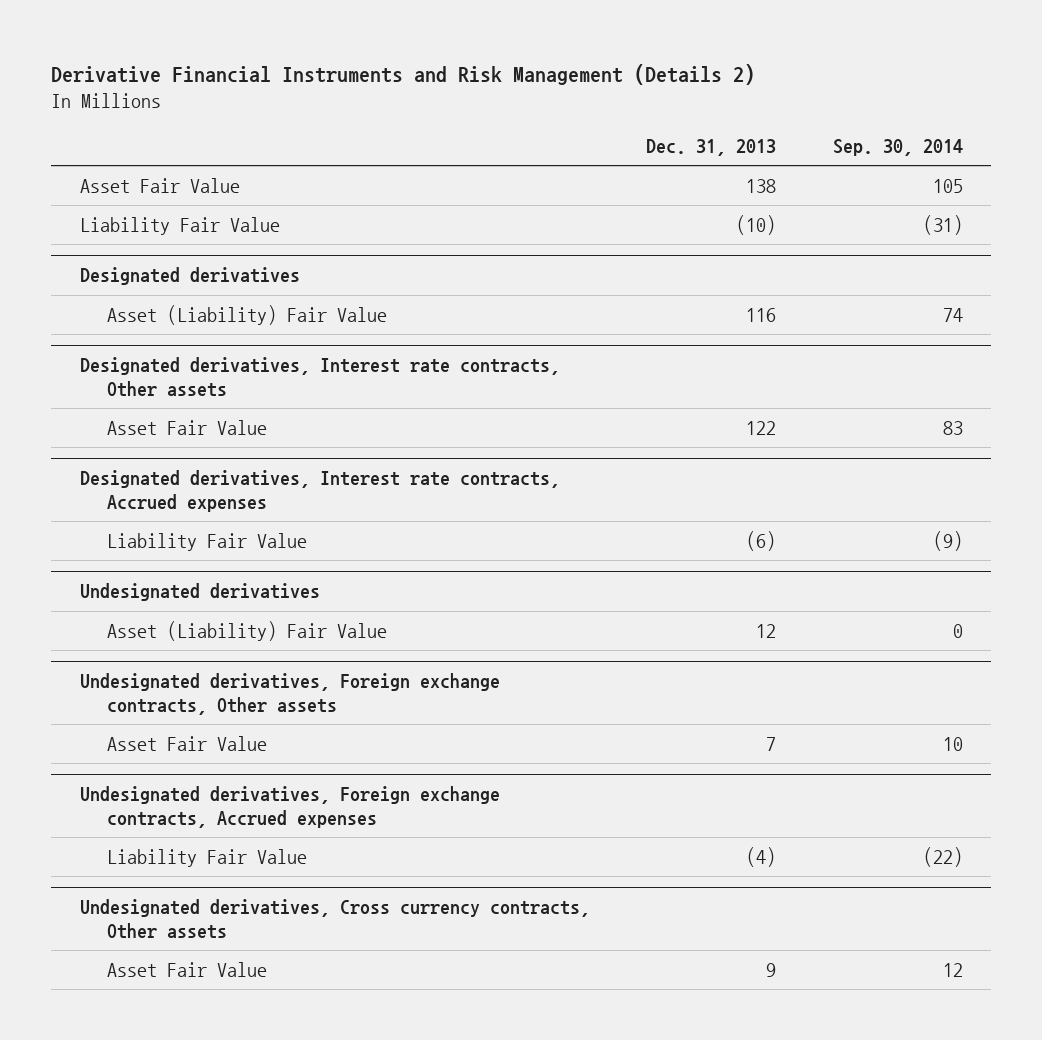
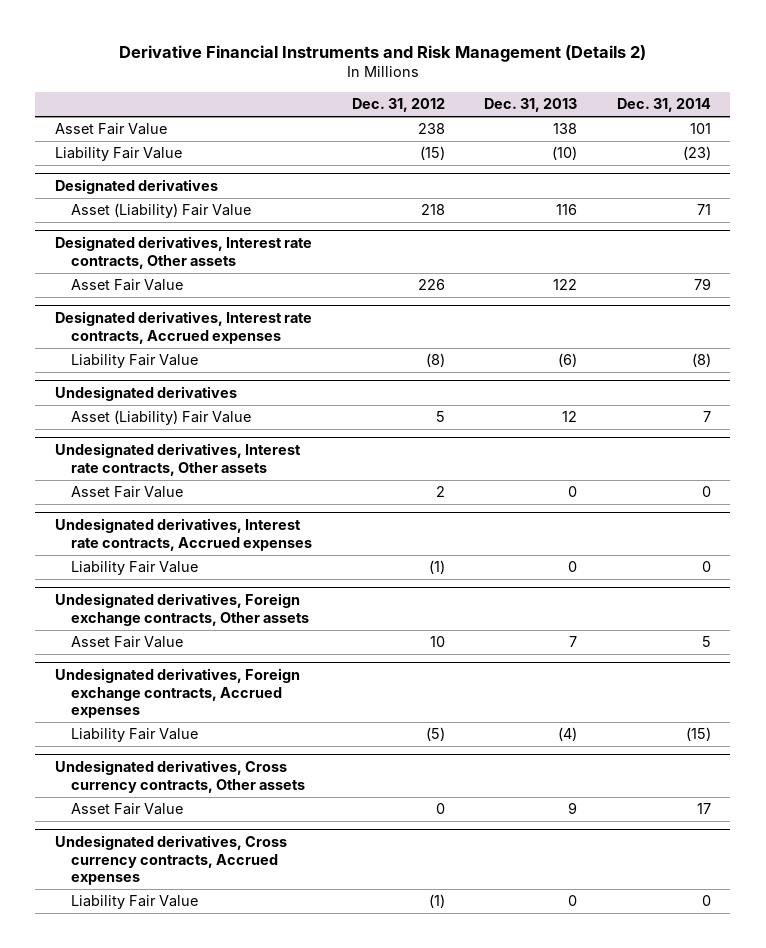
- | Dec. 31, 2013 | Sep. 30, 2014
+ | Dec. 31, 2012 | Dec. 31, 2013 | Dec. 31, 2014
+ Undesignated derivatives, Interest rate contracts, Other assets
+ Asset Fair Value | 2 | 0 | 0
+ Undesignated derivatives, Interest rate contracts, Accrued expenses
+ Liability Fair Value | (1) | 0 | 0
+ Undesignated derivatives, Cross currency contracts, Accrued expenses
+ Liability Fair Value | (1) | 0 | 0

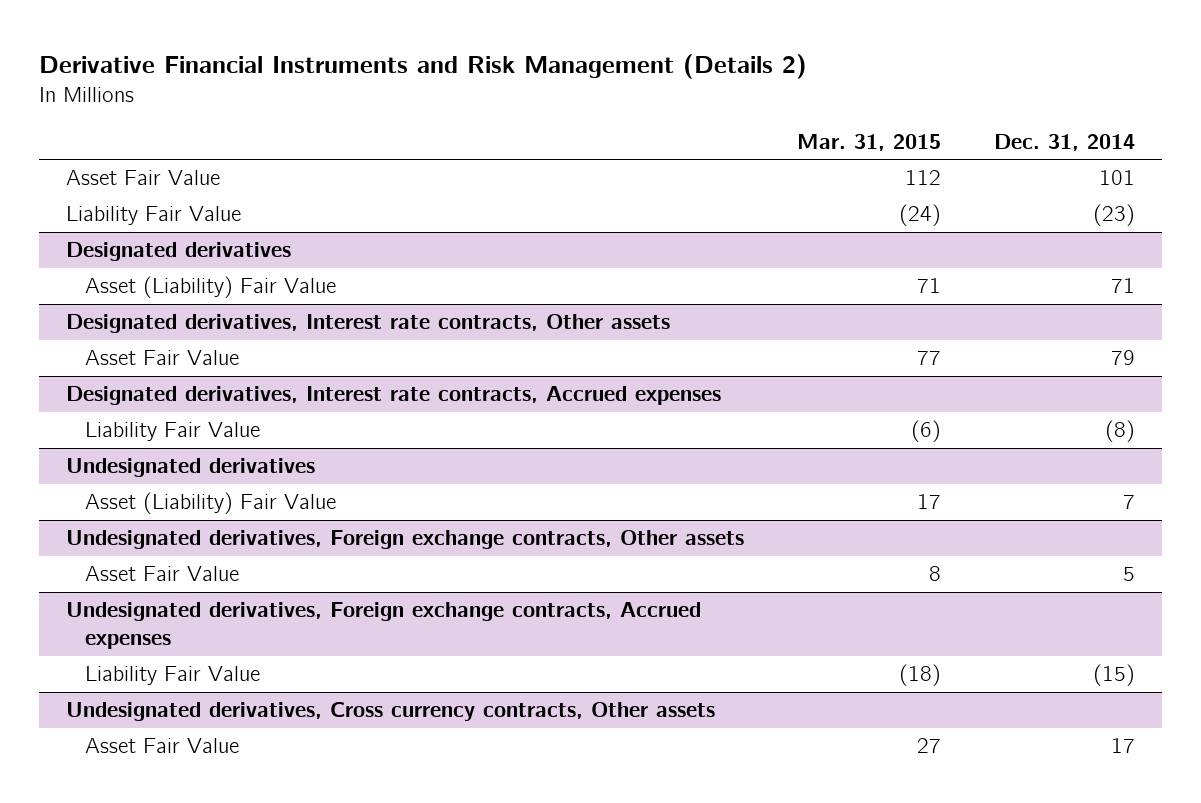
- | Dec. 31, 2012 | Dec. 31, 2013 | Dec. 31, 2014
+ | Mar. 31, 2015 | Dec. 31, 2014
- Undesignated derivatives, Interest rate contracts, Other assets
- Asset Fair Value | 2 | 0 | 0
- Undesignated derivatives, Interest rate contracts, Accrued expenses
- Liability Fair Value | (1) | 0 | 0
- Undesignated derivatives, Cross currency contracts, Accrued expenses
- Liability Fair Value | (1) | 0 | 0

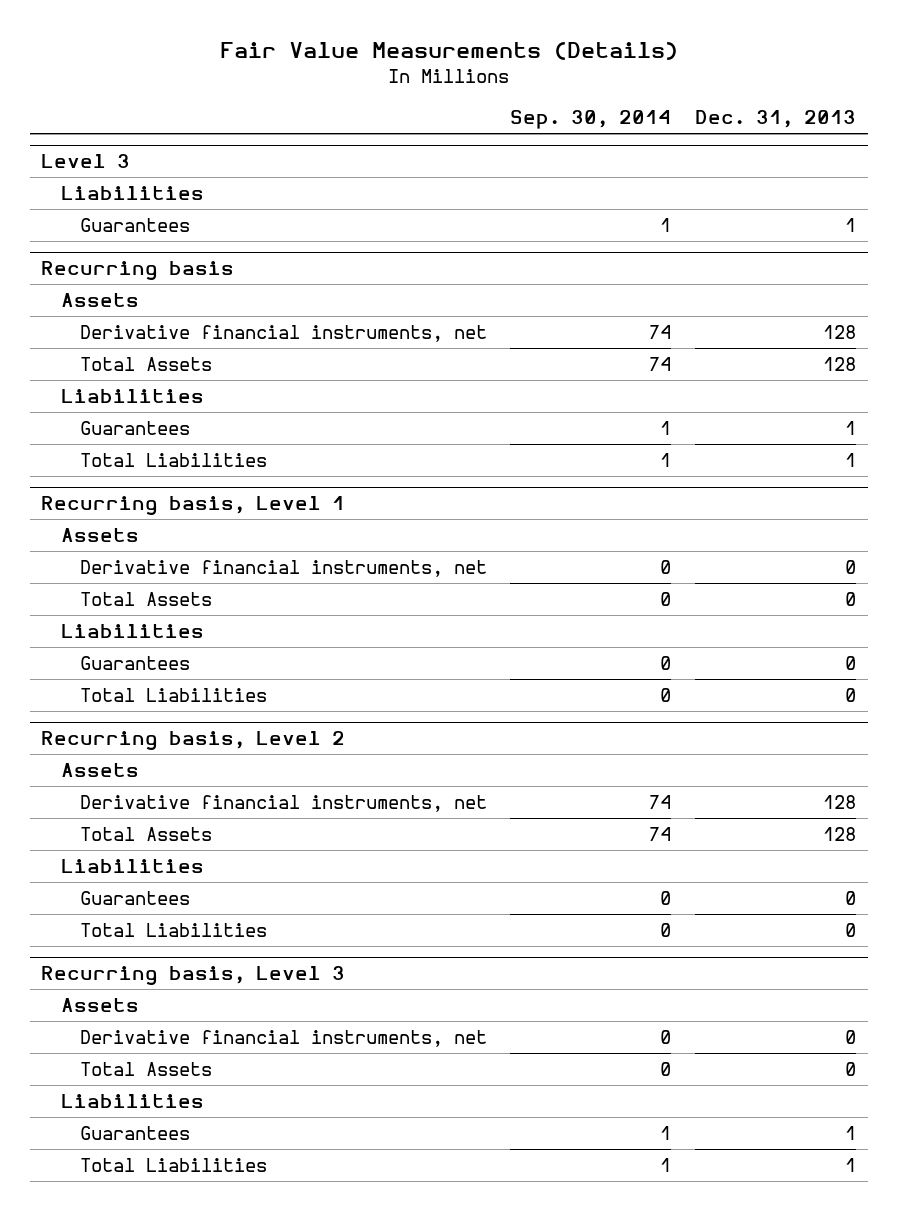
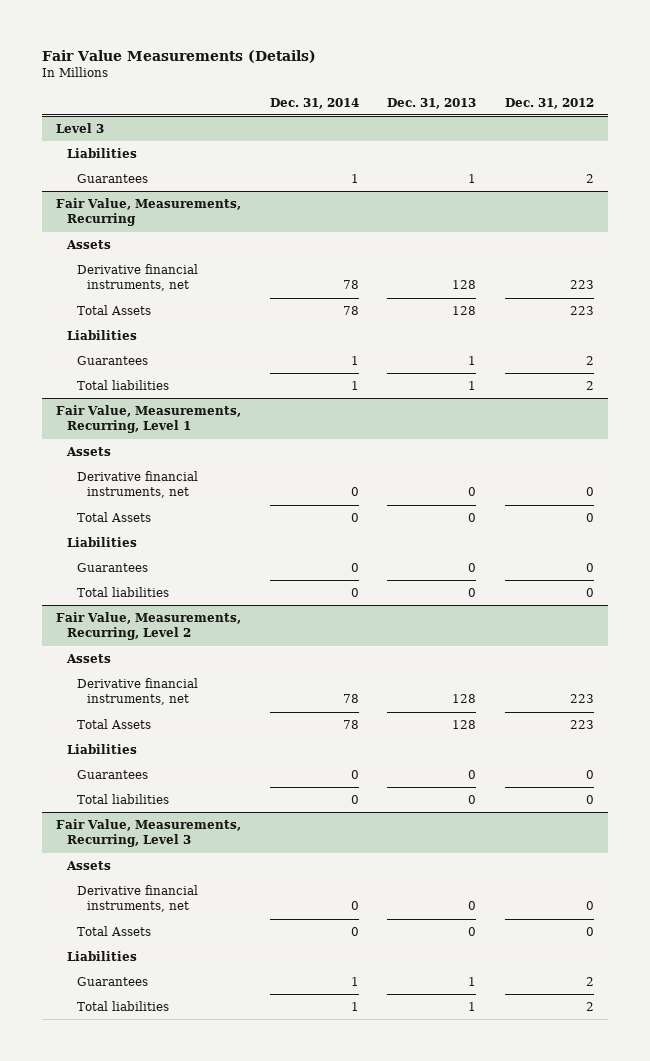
- | Sep. 30, 2014 | Dec. 31, 2013
+ | Dec. 31, 2014 | Dec. 31, 2013 | Dec. 31, 2012
- Recurring basis
+ Fair Value, Measurements, Recurring
- Total Liabilities | 1 | 1
- Recurring basis, Level 1
+ Total liabilities | 1 | 1 | 2
+ Fair Value, Measurements, Recurring, Level 1
- Total Liabilities | 0 | 0
- Recurring basis, Level 2
+ Total liabilities | 0 | 0 | 0
+ Fair Value, Measurements, Recurring, Level 2
- Total Liabilities | 0 | 0
- Recurring basis, Level 3
+ Total liabilities | 0 | 0 | 0
+ Fair Value, Measurements, Recurring, Level 3
- Total Liabilities | 1 | 1
+ Total liabilities | 1 | 1 | 2

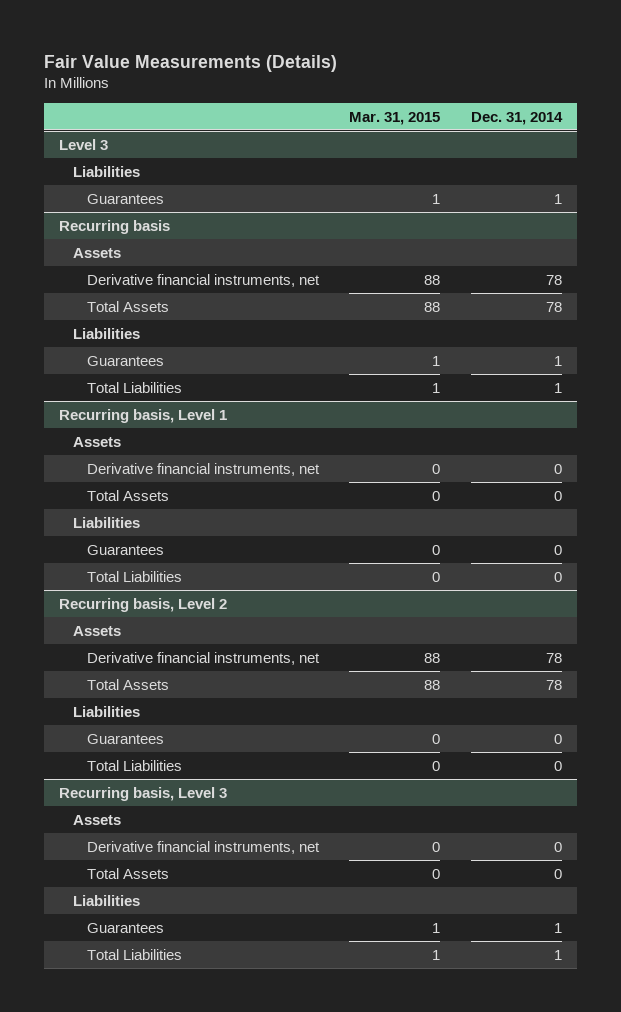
- | Dec. 31, 2014 | Dec. 31, 2013 | Dec. 31, 2012
+ | Mar. 31, 2015 | Dec. 31, 2014
- Fair Value, Measurements, Recurring
+ Recurring basis
- Total liabilities | 1 | 1 | 2
- Fair Value, Measurements, Recurring, Level 1
+ Total Liabilities | 1 | 1
+ Recurring basis, Level 1
- Total liabilities | 0 | 0 | 0
- Fair Value, Measurements, Recurring, Level 2
+ Total Liabilities | 0 | 0
+ Recurring basis, Level 2
- Total liabilities | 0 | 0 | 0
- Fair Value, Measurements, Recurring, Level 3
+ Total Liabilities | 0 | 0
+ Recurring basis, Level 3
- Total liabilities | 1 | 1 | 2
+ Total Liabilities | 1 | 1

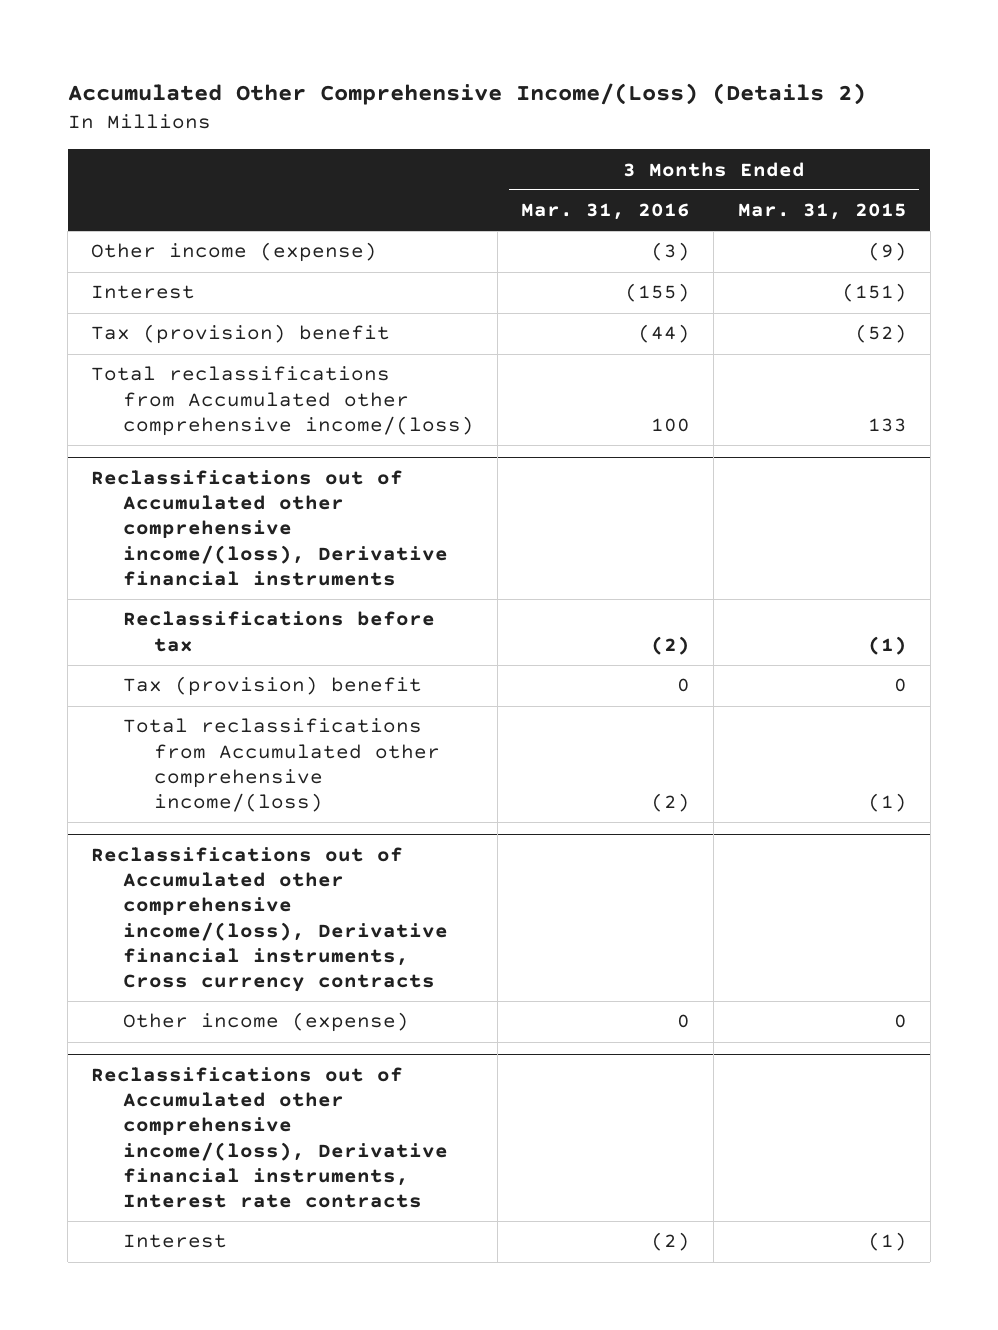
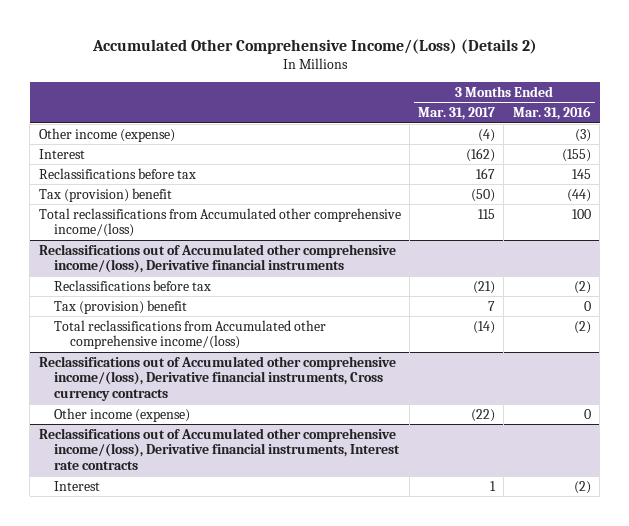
- | 3 Months Ended Mar. 31, 2016 | 3 Months Ended Mar. 31, 2015
+ | 3 Months Ended Mar. 31, 2017 | 3 Months Ended Mar. 31, 2016
+ Reclassifications before tax | 167 | 145

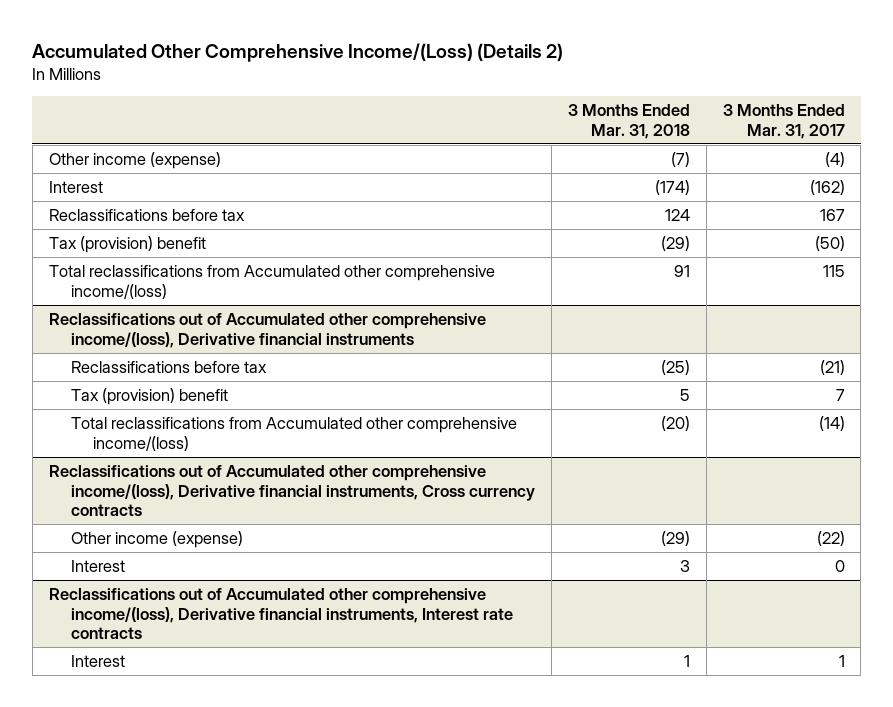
- | 3 Months Ended Mar. 31, 2017 | 3 Months Ended Mar. 31, 2016
+ | 3 Months Ended Mar. 31, 2018 | 3 Months Ended Mar. 31, 2017
@ Reclassifications out of Accumulated other comprehensive income/(loss), Derivative financial instruments, Cross currency contracts
+ Interest | 3 | 0

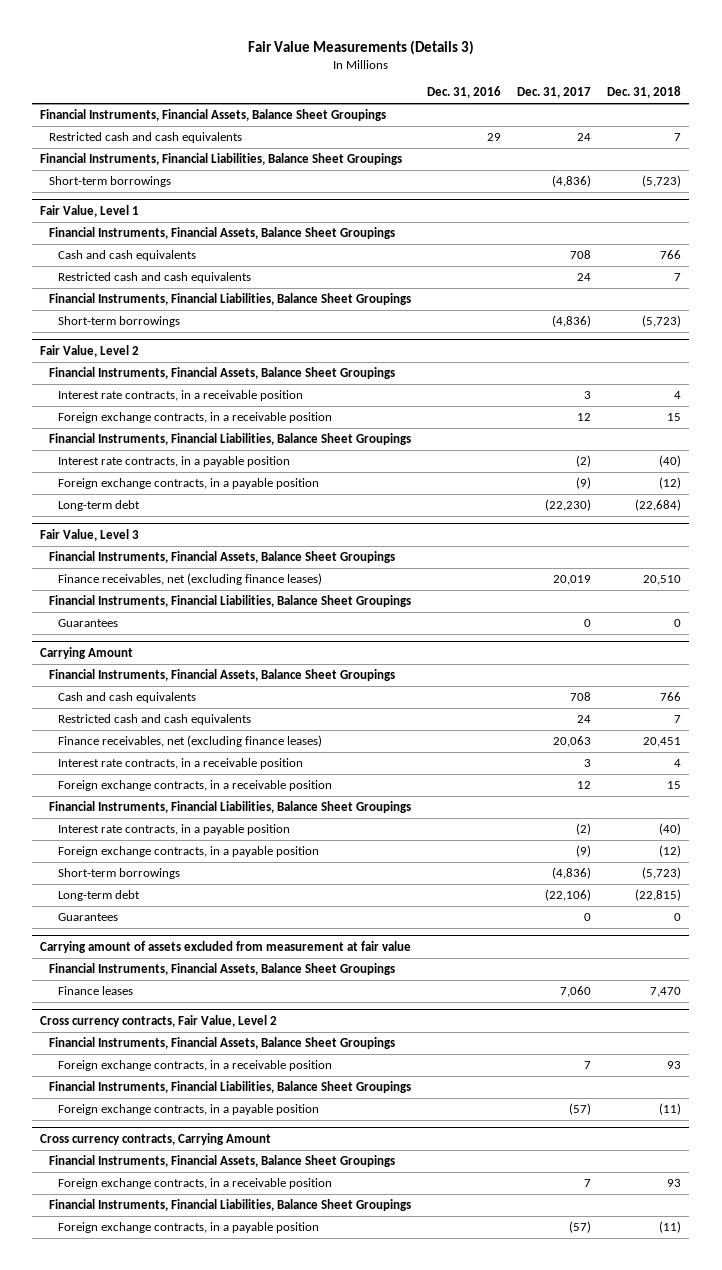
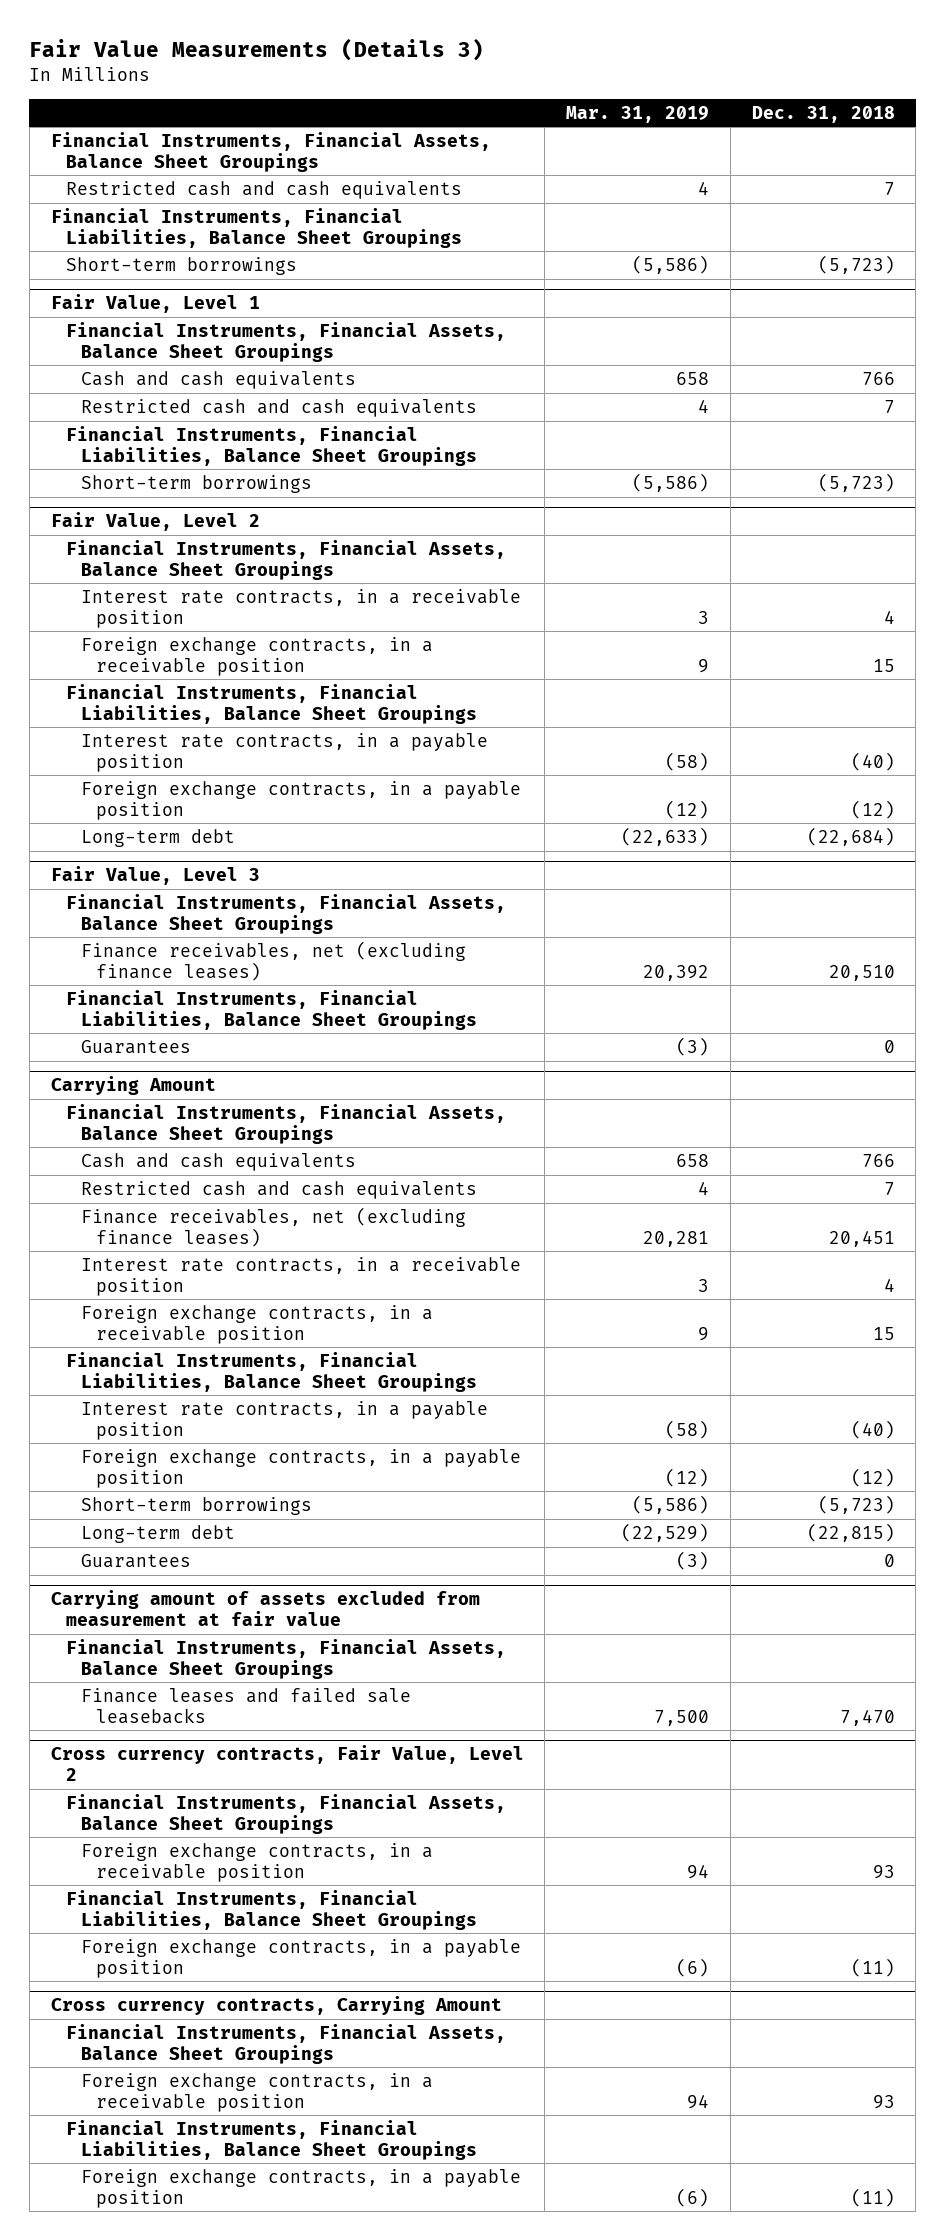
- | Dec. 31, 2016 | Dec. 31, 2017 | Dec. 31, 2018
+ | Mar. 31, 2019 | Dec. 31, 2018
@ Carrying amount of assets excluded from measurement at fair value
- Finance leases | | 7,060 | 7,470
+ Finance leases and failed sale leasebacks | 7,500 | 7,470

